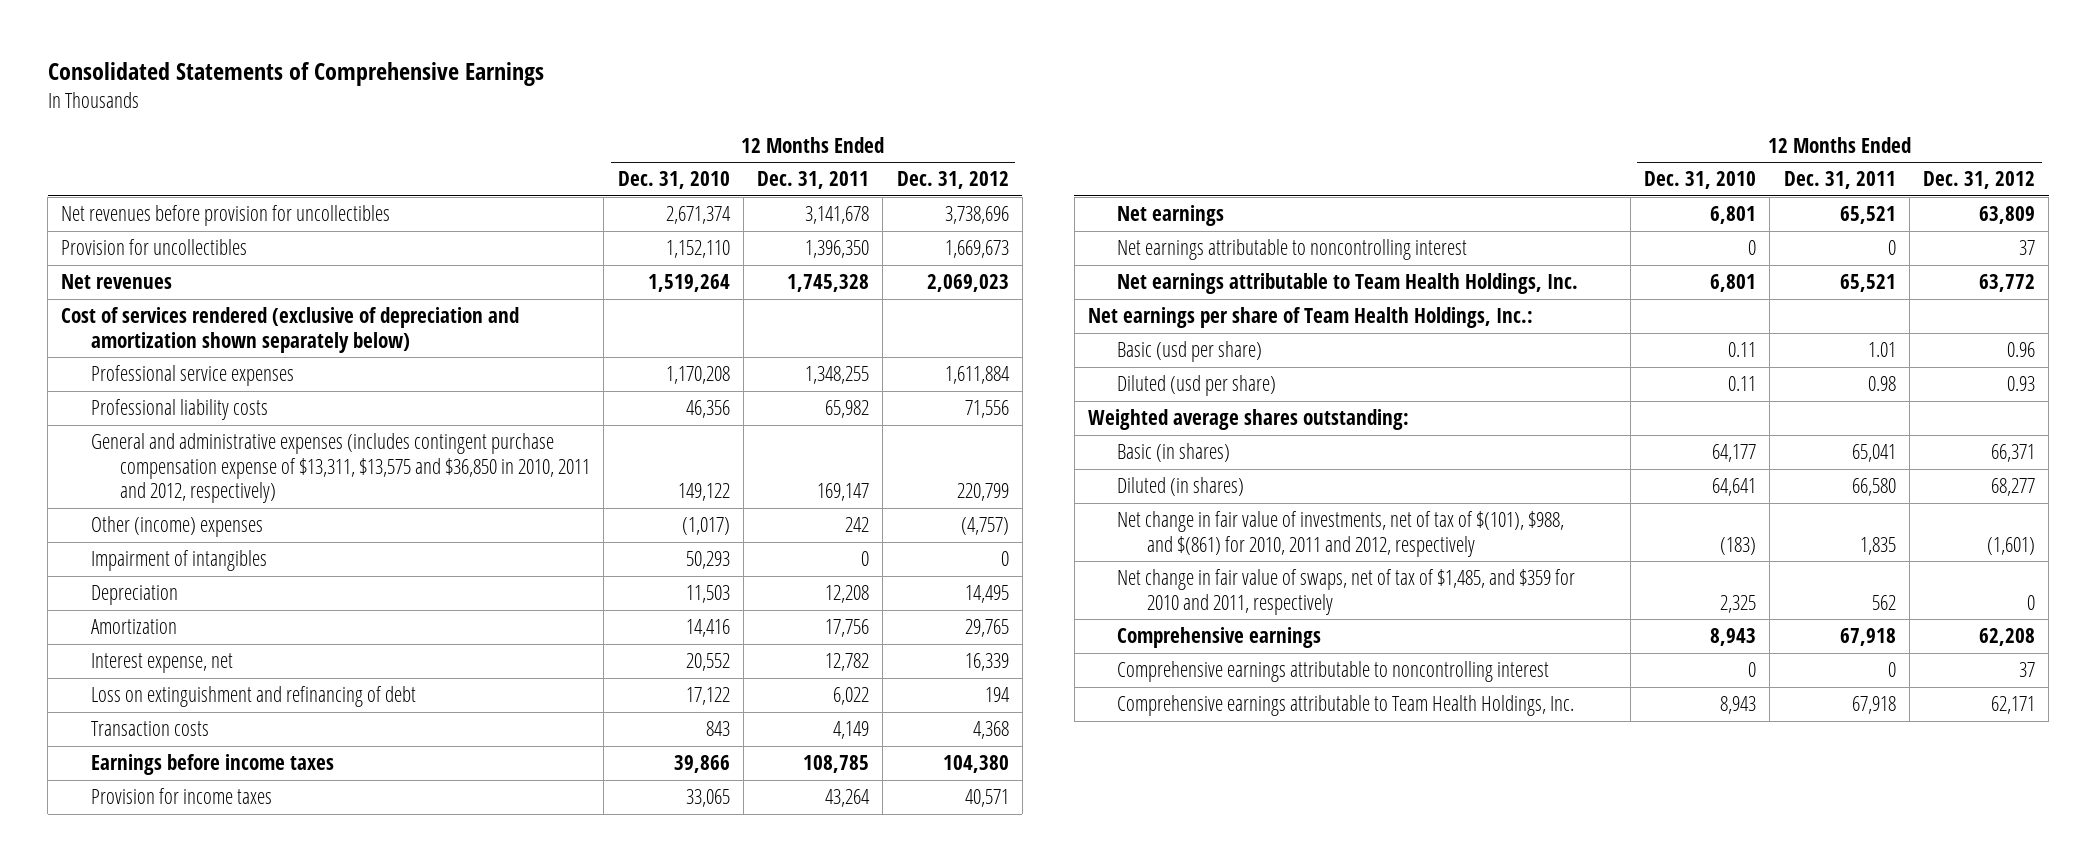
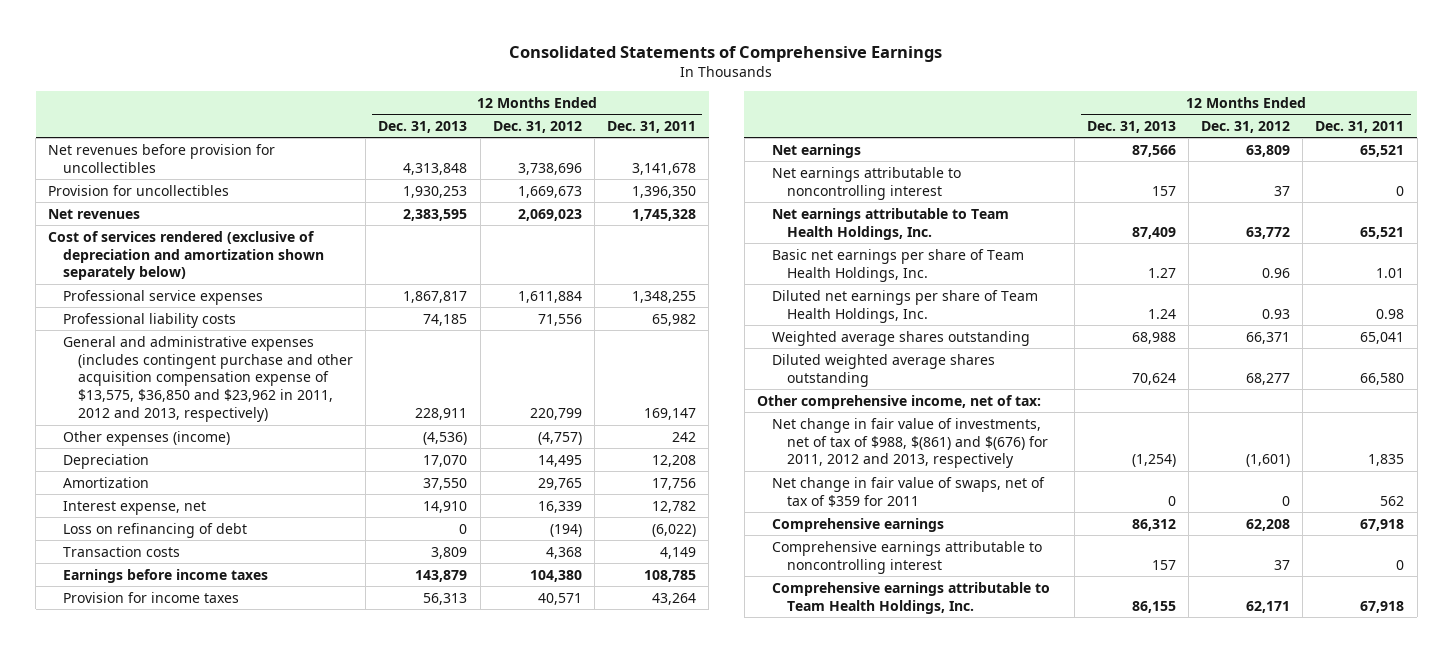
- | 12 Months Ended Dec. 31, 2010 | 12 Months Ended Dec. 31, 2011 | 12 Months Ended Dec. 31, 2012
+ | 12 Months Ended Dec. 31, 2013 | 12 Months Ended Dec. 31, 2012 | 12 Months Ended Dec. 31, 2011
- General and administrative expenses (includes contingent purchase compensation expense of $13,311, $13,575 and $36,850 in 2010, 2011 and 2012, respectively) | 149,122 | 169,147 | 220,799
- Other (income) expenses | (1,017) | 242 | (4,757)
- Impairment of intangibles | 50,293 | 0 | 0
+ General and administrative expenses (includes contingent purchase and other acquisition compensation expense of $13,575, $36,850 and $23,962 in 2011, 2012 and 2013, respectively) | 228,911 | 220,799 | 169,147
+ Other expenses (income) | (4,536) | (4,757) | 242
- Loss on extinguishment and refinancing of debt | 17,122 | 6,022 | 194
+ Loss on refinancing of debt | 0 | (194) | (6,022)
- Net earnings per share of Team Health Holdings, Inc.:
- Basic (usd per share) | 0.11 | 1.01 | 0.96
- Diluted (usd per share) | 0.11 | 0.98 | 0.93
- Weighted average shares outstanding:
- Basic (in shares) | 64,177 | 65,041 | 66,371
- Diluted (in shares) | 64,641 | 66,580 | 68,277
- Net change in fair value of investments, net of tax of $(101), $988, and $(861) for 2010, 2011 and 2012, respectively | (183) | 1,835 | (1,601)
- Net change in fair value of swaps, net of tax of $1,485, and $359 for 2010 and 2011, respectively | 2,325 | 562 | 0
+ Basic net earnings per share of Team Health Holdings, Inc. | 1.27 | 0.96 | 1.01
+ Diluted net earnings per share of Team Health Holdings, Inc. | 1.24 | 0.93 | 0.98
+ Weighted average shares outstanding | 68,988 | 66,371 | 65,041
+ Diluted weighted average shares outstanding | 70,624 | 68,277 | 66,580
+ Other comprehensive income, net of tax:
+ Net change in fair value of investments, net of tax of $988, $(861) and $(676) for 2011, 2012 and 2013, respectively | (1,254) | (1,601) | 1,835
+ Net change in fair value of swaps, net of tax of $359 for 2011 | 0 | 0 | 562

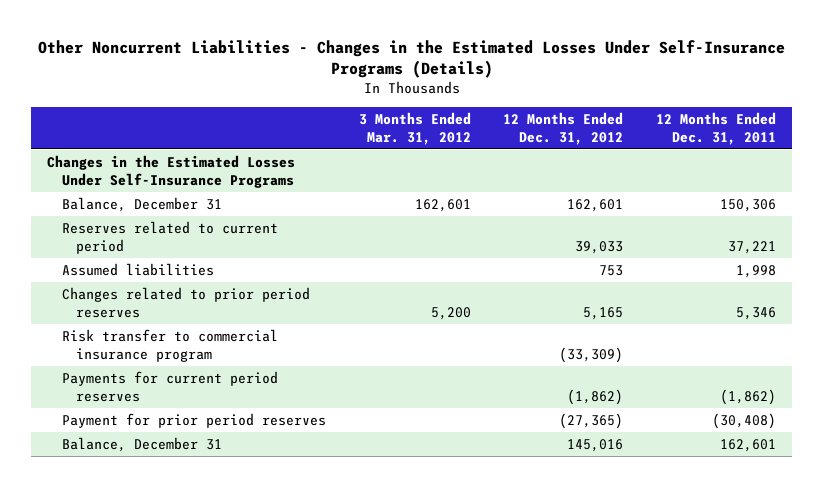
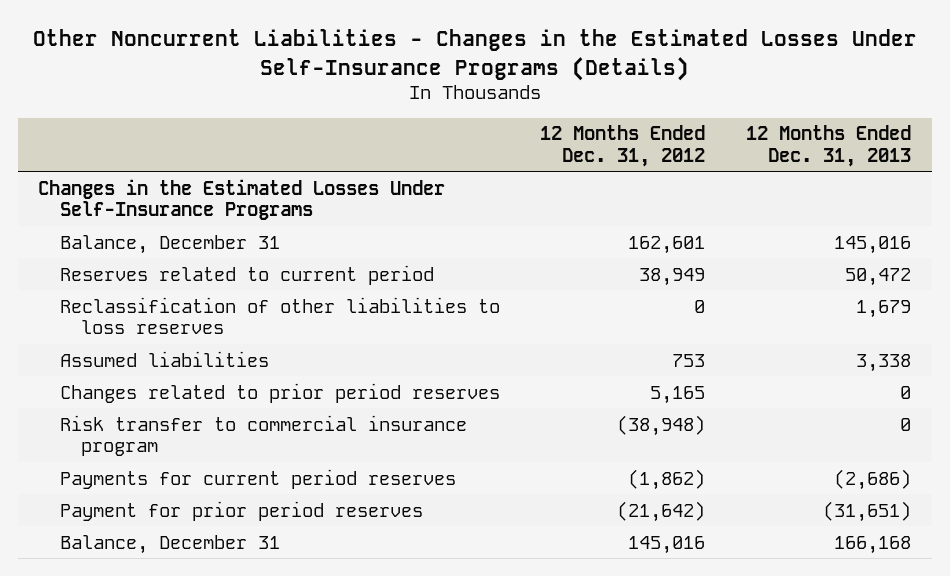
- | 3 Months Ended Mar. 31, 2012 | 12 Months Ended Dec. 31, 2012 | 12 Months Ended Dec. 31, 2011
+ | 12 Months Ended Dec. 31, 2012 | 12 Months Ended Dec. 31, 2013
- Reserves related to current period | | 39,033 | 37,221
+ Reserves related to current period | 38,949 | 50,472
+ Reclassification of other liabilities to loss reserves | 0 | 1,679
- Risk transfer to commercial insurance program | | (33,309) |
+ Risk transfer to commercial insurance program | (38,948) | 0
- Payment for prior period reserves | | (27,365) | (30,408)
+ Payment for prior period reserves | (21,642) | (31,651)

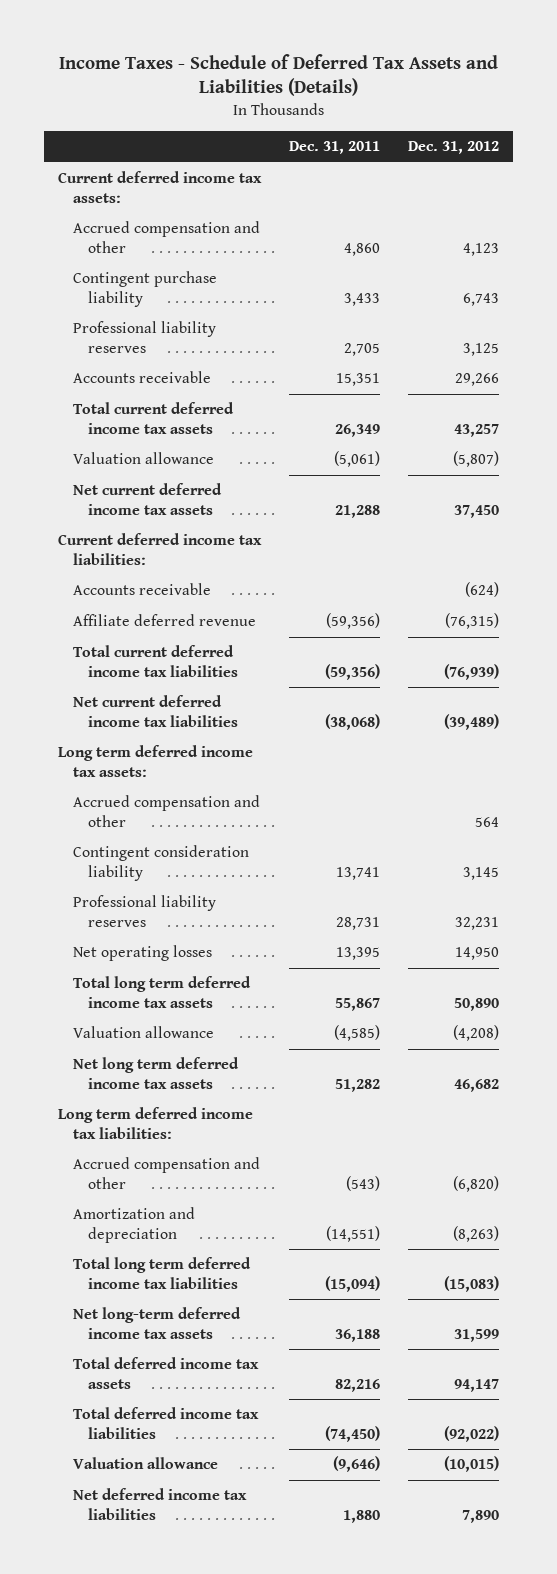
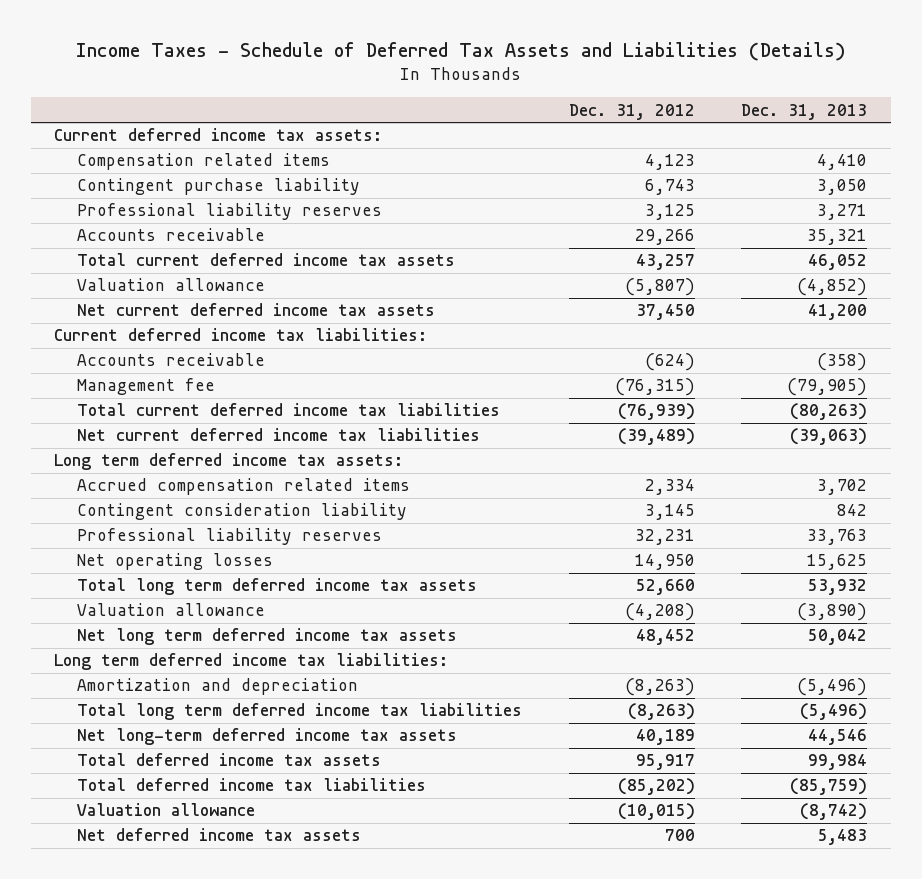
- | Dec. 31, 2011 | Dec. 31, 2012
+ | Dec. 31, 2012 | Dec. 31, 2013
- Accrued compensation and other | 4,860 | 4,123
+ Compensation related items | 4,123 | 4,410
- Affiliate deferred revenue | (59,356) | (76,315)
+ Management fee | (76,315) | (79,905)
- Accrued compensation and other | | 564
+ Accrued compensation related items | 2,334 | 3,702
- Total long term deferred income tax assets | 55,867 | 50,890
+ Total long term deferred income tax assets | 52,660 | 53,932
- Net long term deferred income tax assets | 51,282 | 46,682
+ Net long term deferred income tax assets | 48,452 | 50,042
- Accrued compensation and other | (543) | (6,820)
- Total long term deferred income tax liabilities | (15,094) | (15,083)
- Net long-term deferred income tax assets | 36,188 | 31,599
- Total deferred income tax assets | 82,216 | 94,147
- Total deferred income tax liabilities | (74,450) | (92,022)
+ Total long term deferred income tax liabilities | (8,263) | (5,496)
+ Net long-term deferred income tax assets | 40,189 | 44,546
+ Total deferred income tax assets | 95,917 | 99,984
+ Total deferred income tax liabilities | (85,202) | (85,759)
- Net deferred income tax liabilities | 1,880 | 7,890
+ Net deferred income tax assets | 700 | 5,483

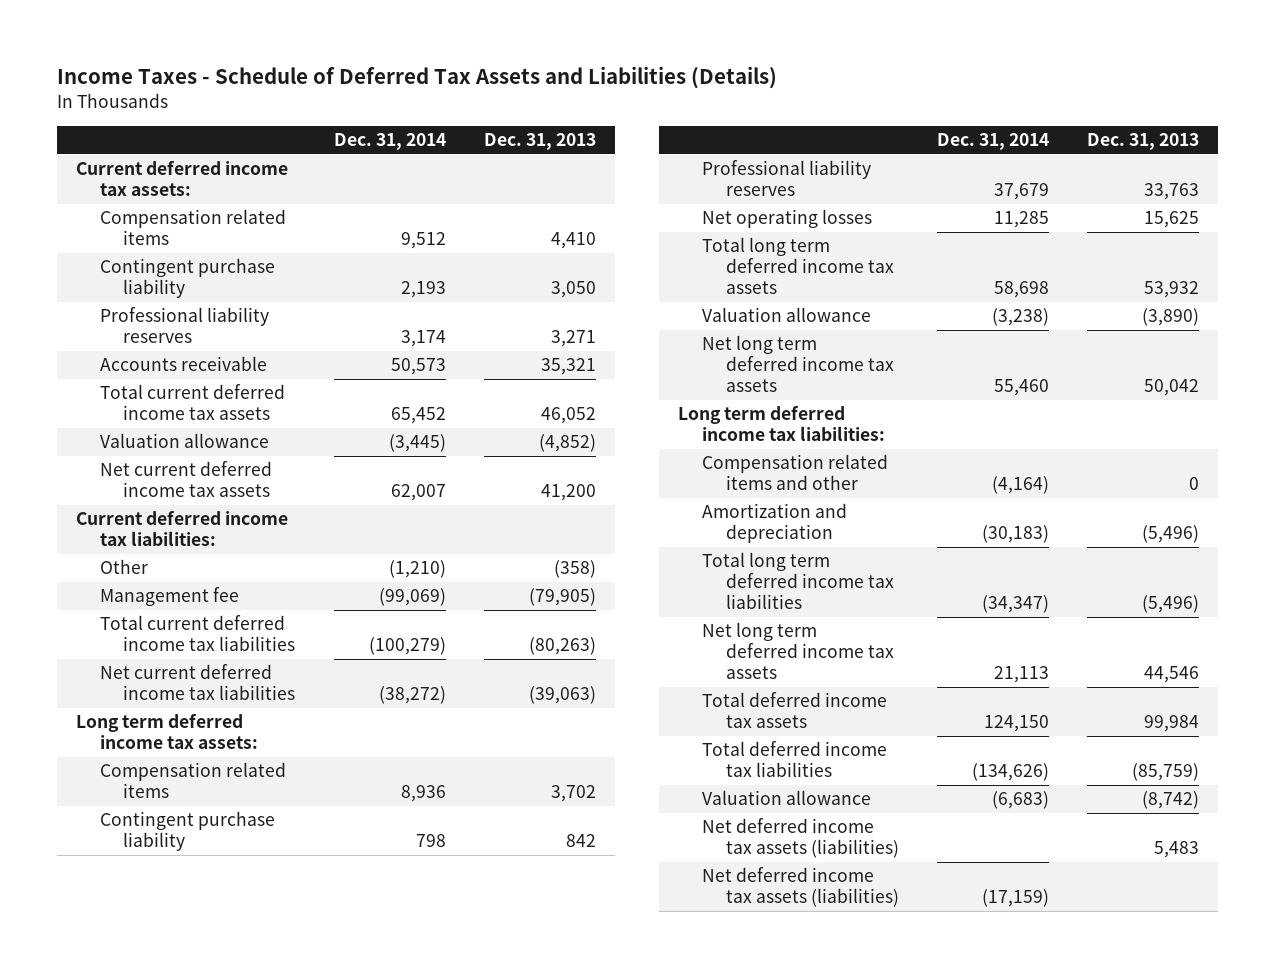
- | Dec. 31, 2012 | Dec. 31, 2013
+ | Dec. 31, 2014 | Dec. 31, 2013
- Accounts receivable | (624) | (358)
+ Other | (1,210) | (358)
- Accrued compensation related items | 2,334 | 3,702
- Contingent consideration liability | 3,145 | 842
+ Compensation related items | 8,936 | 3,702
+ Contingent purchase liability | 798 | 842
+ Compensation related items and other | (4,164) | 0
- Net long-term deferred income tax assets | 40,189 | 44,546
+ Net long term deferred income tax assets | 21,113 | 44,546
- Net deferred income tax assets | 700 | 5,483
+ Net deferred income tax assets (liabilities) | | 5,483
+ Net deferred income tax assets (liabilities) | (17,159) |

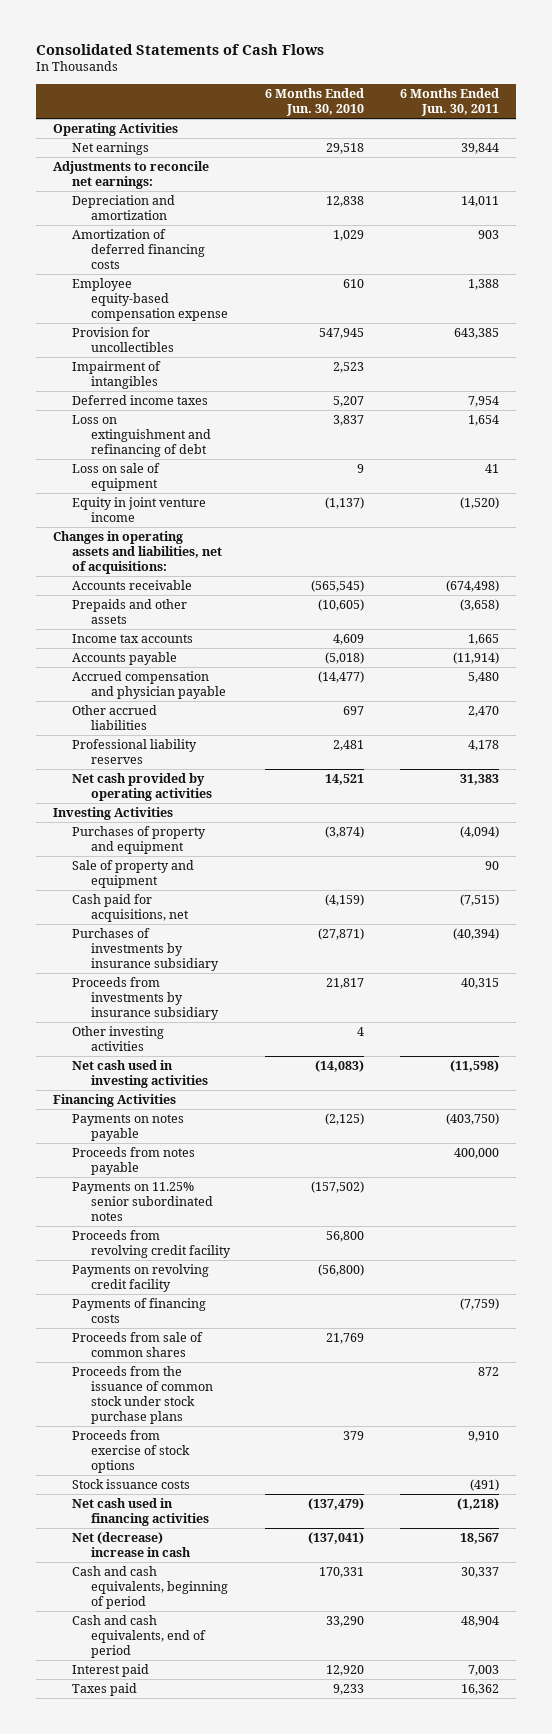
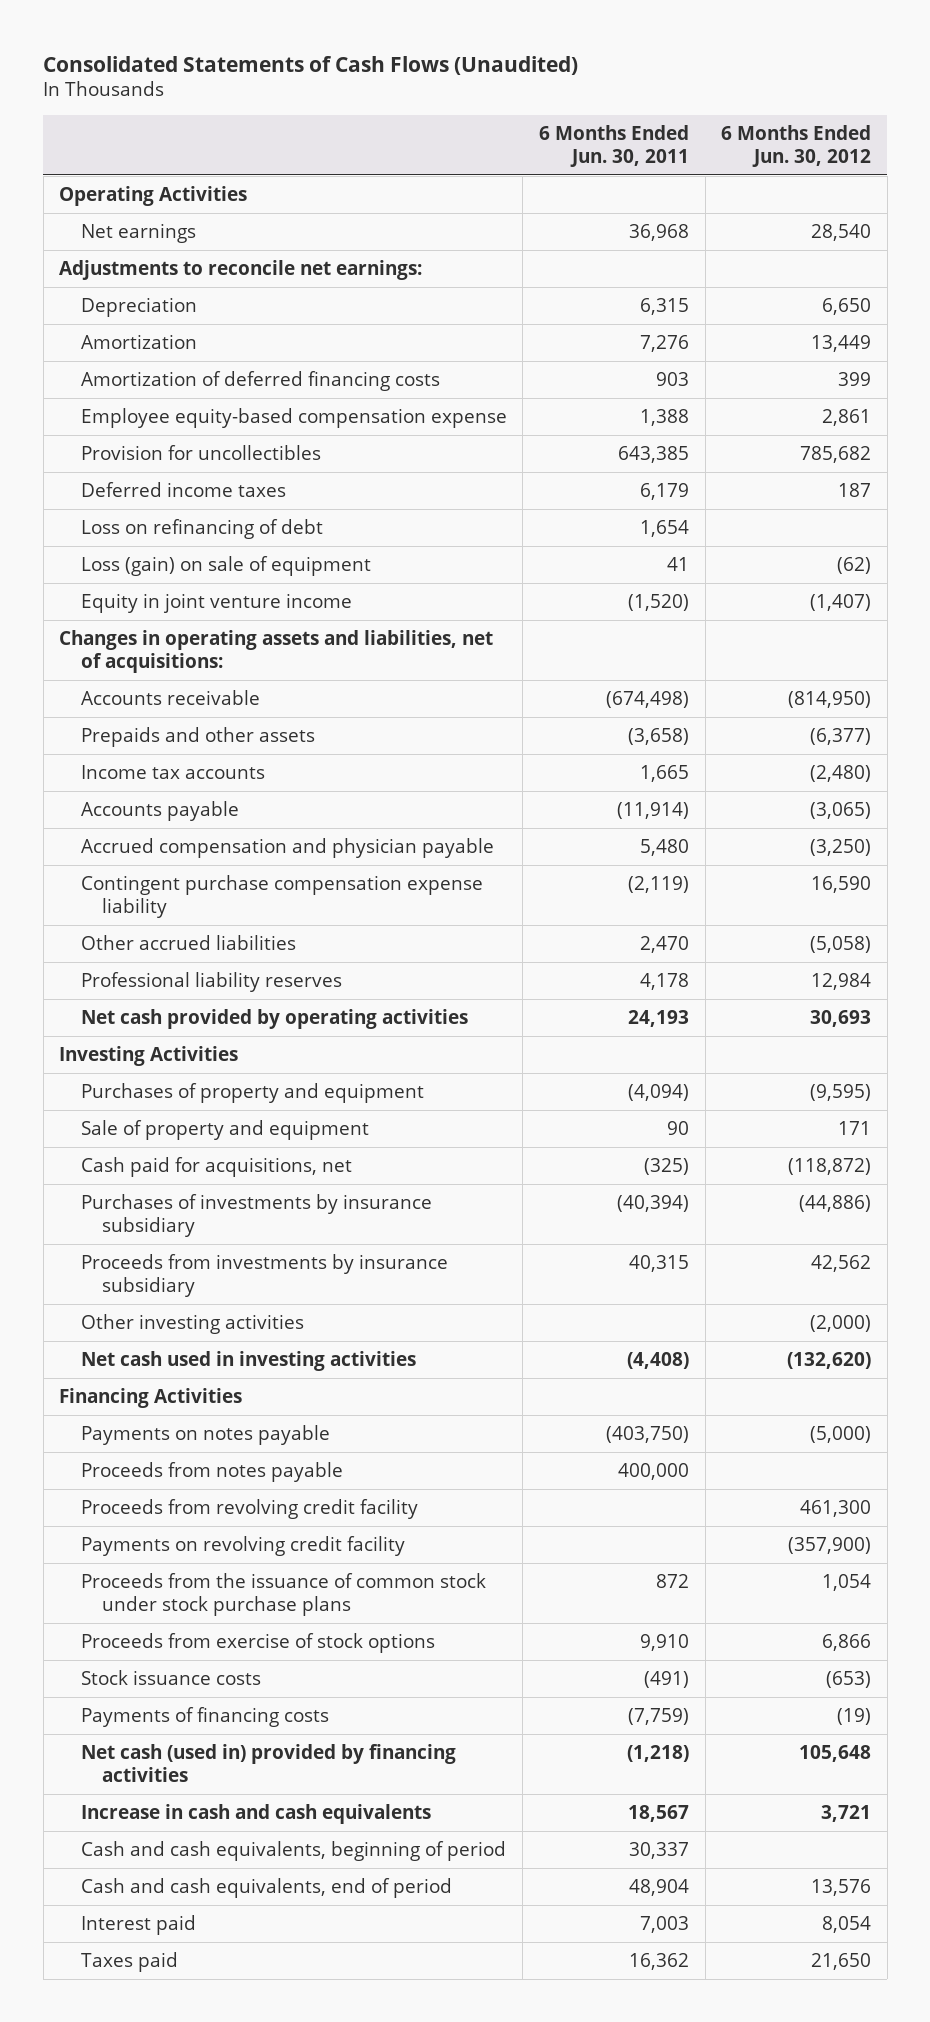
- Consolidated Statements of Cash Flows
+ Consolidated Statements of Cash Flows (Unaudited)
- | 6 Months Ended Jun. 30, 2010 | 6 Months Ended Jun. 30, 2011
+ | 6 Months Ended Jun. 30, 2011 | 6 Months Ended Jun. 30, 2012
- Net earnings | 29,518 | 39,844
+ Net earnings | 36,968 | 28,540
- Depreciation and amortization | 12,838 | 14,011
+ Depreciation | 6,315 | 6,650
+ Amortization | 7,276 | 13,449
- Impairment of intangibles | 2,523 |
- Deferred income taxes | 5,207 | 7,954
- Loss on extinguishment and refinancing of debt | 3,837 | 1,654
- Loss on sale of equipment | 9 | 41
+ Deferred income taxes | 6,179 | 187
+ Loss on refinancing of debt | 1,654 |
+ Loss (gain) on sale of equipment | 41 | (62)
+ Contingent purchase compensation expense liability | (2,119) | 16,590
- Net cash provided by operating activities | 14,521 | 31,383
+ Net cash provided by operating activities | 24,193 | 30,693
- Cash paid for acquisitions, net | (4,159) | (7,515)
+ Cash paid for acquisitions, net | (325) | (118,872)
- Net cash used in investing activities | (14,083) | (11,598)
+ Net cash used in investing activities | (4,408) | (132,620)
- Payments on 11.25% senior subordinated notes | (157,502) |
- Proceeds from sale of common shares | 21,769 |
- Net cash used in financing activities | (137,479) | (1,218)
- Net (decrease) increase in cash | (137,041) | 18,567
moved down: Payments of financing costs | (7,759) | (19)
+ Net cash (used in) provided by financing activities | (1,218) | 105,648
+ Increase in cash and cash equivalents | 18,567 | 3,721

